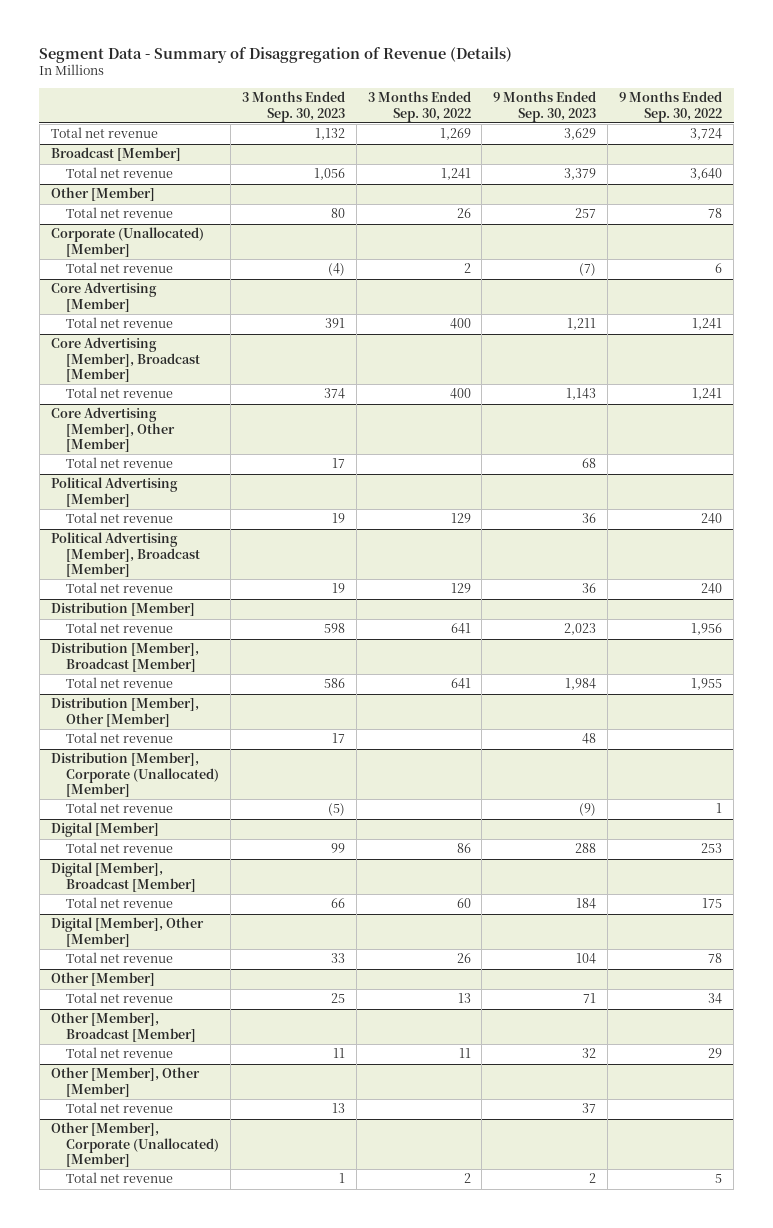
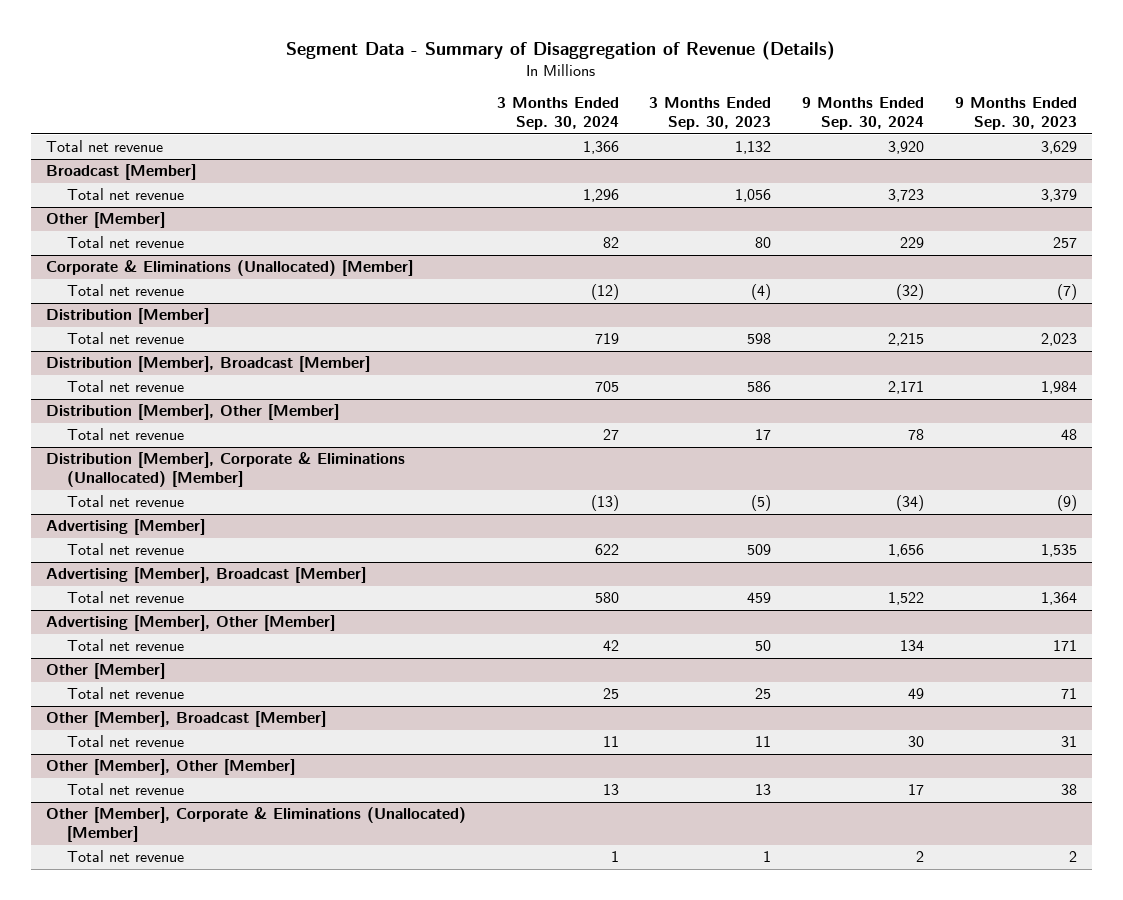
- | 3 Months Ended Sep. 30, 2023 | 3 Months Ended Sep. 30, 2022 | 9 Months Ended Sep. 30, 2023 | 9 Months Ended Sep. 30, 2022
+ | 3 Months Ended Sep. 30, 2024 | 3 Months Ended Sep. 30, 2023 | 9 Months Ended Sep. 30, 2024 | 9 Months Ended Sep. 30, 2023
- Corporate (Unallocated) [Member]
+ Corporate & Eliminations (Unallocated) [Member]
- Core Advertising [Member]
- Total net revenue | 391 | 400 | 1,211 | 1,241
- Core Advertising [Member], Broadcast [Member]
- Total net revenue | 374 | 400 | 1,143 | 1,241
- Core Advertising [Member], Other [Member]
- Total net revenue | 17 | | 68 |
- Political Advertising [Member]
- Total net revenue | 19 | 129 | 36 | 240
- Political Advertising [Member], Broadcast [Member]
- Total net revenue | 19 | 129 | 36 | 240
- Distribution [Member], Corporate (Unallocated) [Member]
+ Distribution [Member], Corporate & Eliminations (Unallocated) [Member]
- Digital [Member]
- Total net revenue | 99 | 86 | 288 | 253
- Digital [Member], Broadcast [Member]
- Total net revenue | 66 | 60 | 184 | 175
- Digital [Member], Other [Member]
- Total net revenue | 33 | 26 | 104 | 78
+ Advertising [Member]
+ Total net revenue | 622 | 509 | 1,656 | 1,535
+ Advertising [Member], Broadcast [Member]
+ Total net revenue | 580 | 459 | 1,522 | 1,364
+ Advertising [Member], Other [Member]
+ Total net revenue | 42 | 50 | 134 | 171
@ Other [Member], Broadcast [Member]
- Total net revenue | 11 | 11 | 32 | 29
+ Total net revenue | 11 | 11 | 30 | 31
@ Other [Member], Other [Member]
- Total net revenue | 13 | | 37 |
- Other [Member], Corporate (Unallocated) [Member]
@ Other [Member], Other [Member]
+ Total net revenue | 13 | 13 | 17 | 38
+ Other [Member], Corporate & Eliminations (Unallocated) [Member]

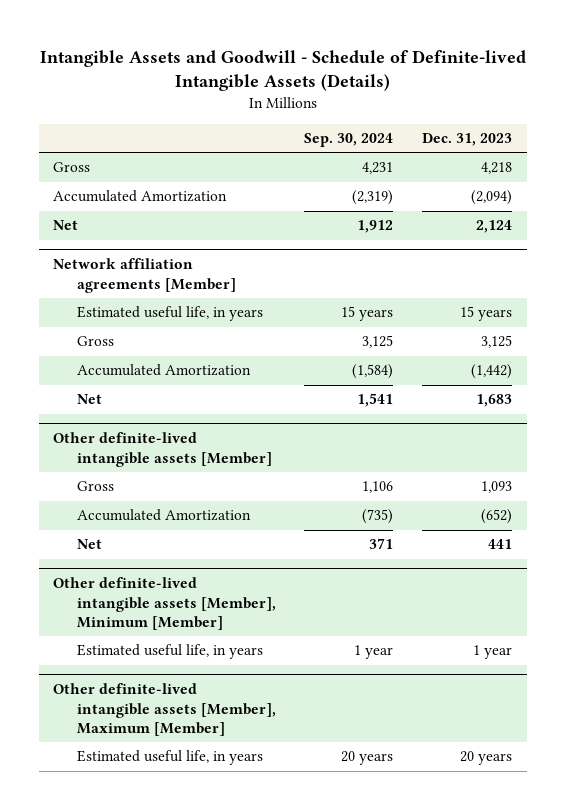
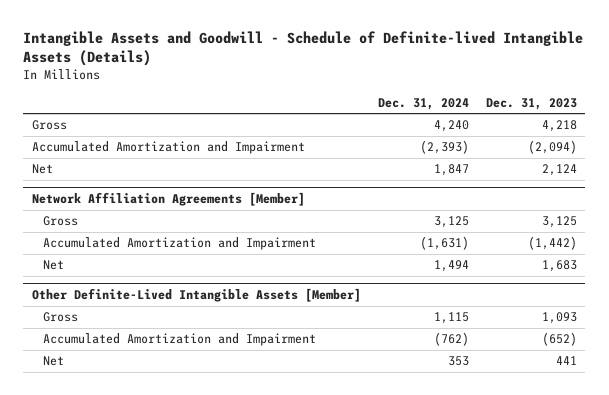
- | Sep. 30, 2024 | Dec. 31, 2023
+ | Dec. 31, 2024 | Dec. 31, 2023
- Accumulated Amortization | (2,319) | (2,094)
+ Accumulated Amortization and Impairment | (2,393) | (2,094)
- Network affiliation agreements [Member]
- Estimated useful life, in years | 15 years | 15 years
+ Network Affiliation Agreements [Member]
- Accumulated Amortization | (1,584) | (1,442)
+ Accumulated Amortization and Impairment | (1,631) | (1,442)
- Other definite-lived intangible assets [Member]
+ Other Definite-Lived Intangible Assets [Member]
- Accumulated Amortization | (735) | (652)
+ Accumulated Amortization and Impairment | (762) | (652)
- Other definite-lived intangible assets [Member], Minimum [Member]
- Estimated useful life, in years | 1 year | 1 year
- Other definite-lived intangible assets [Member], Maximum [Member]
- Estimated useful life, in years | 20 years | 20 years

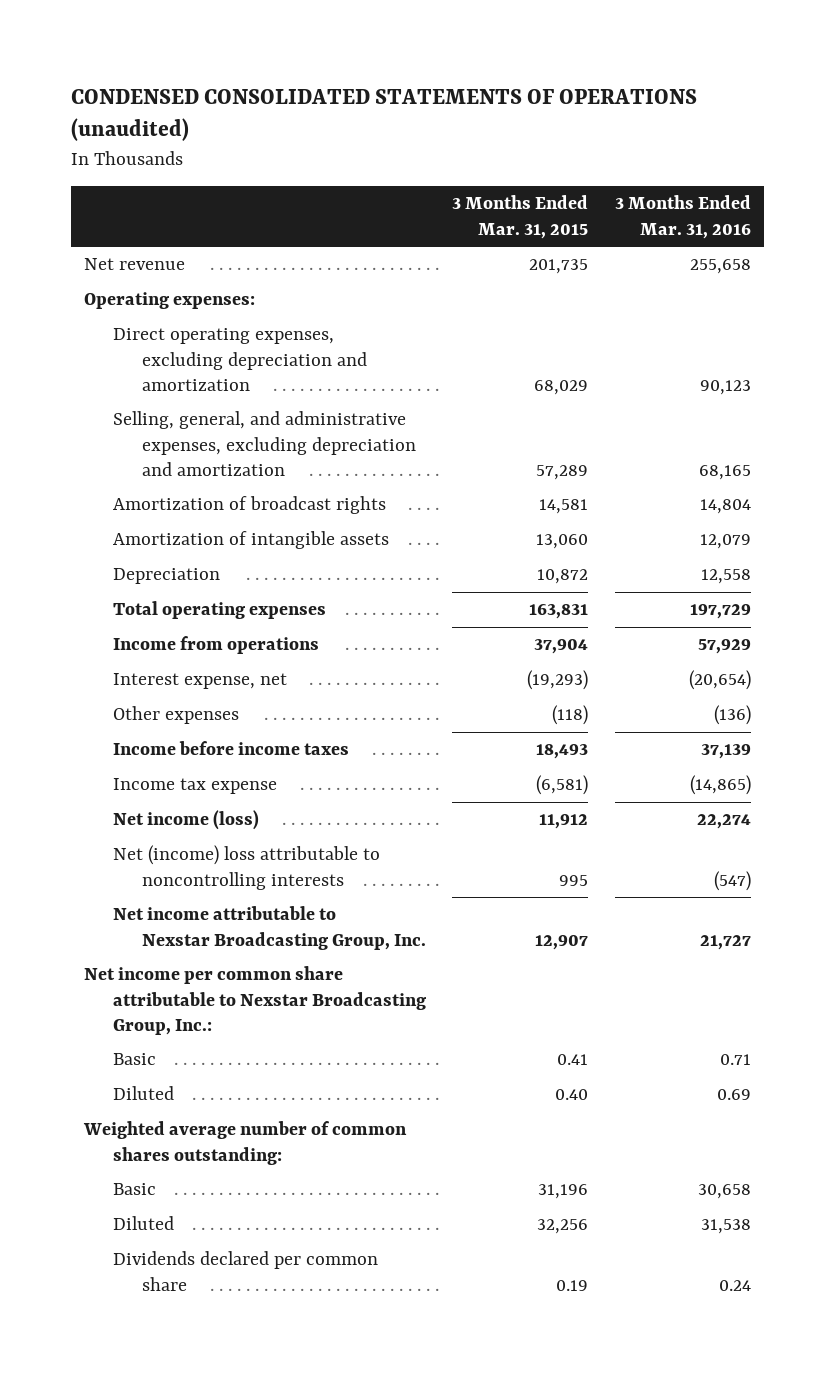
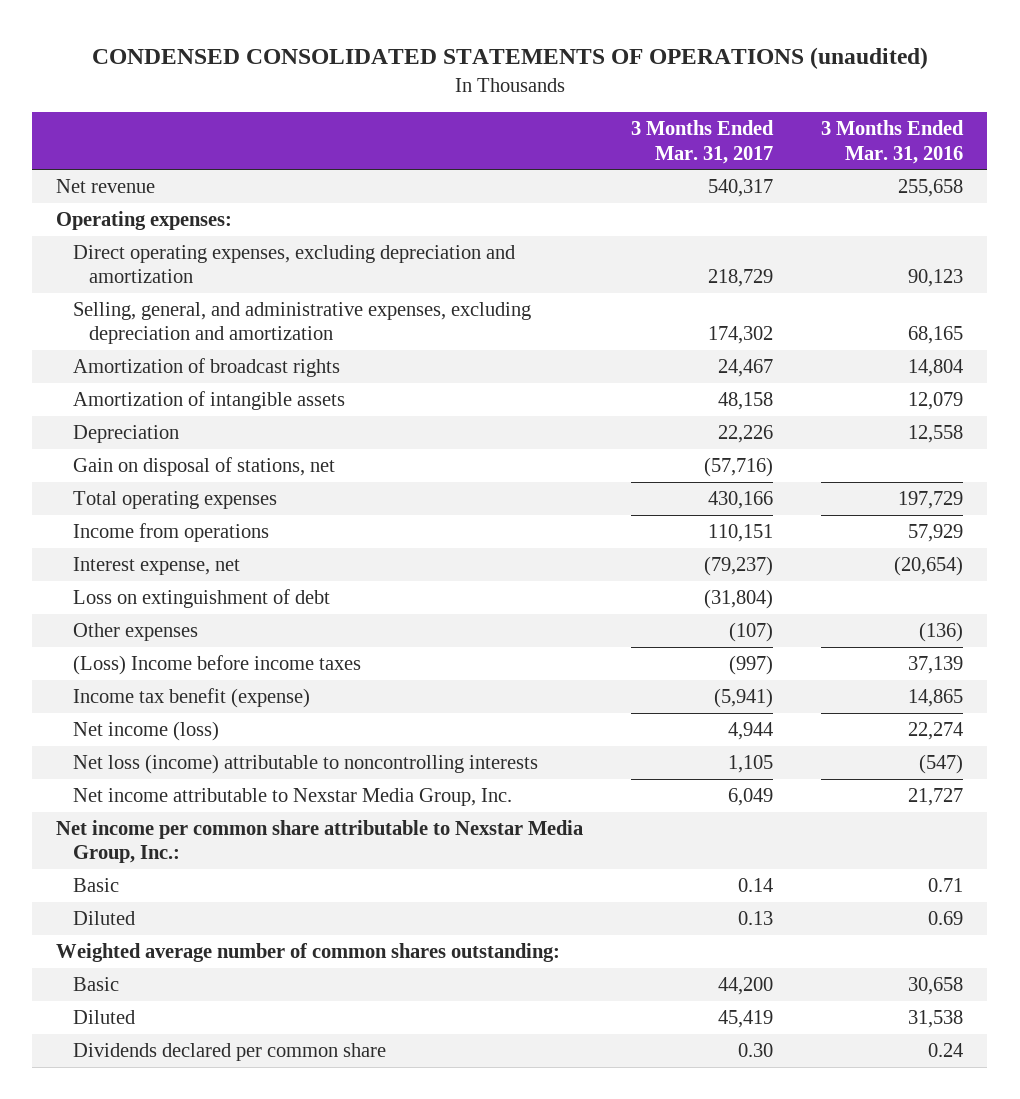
- | 3 Months Ended Mar. 31, 2015 | 3 Months Ended Mar. 31, 2016
+ | 3 Months Ended Mar. 31, 2017 | 3 Months Ended Mar. 31, 2016
+ Gain on disposal of stations, net | (57,716) |
+ Loss on extinguishment of debt | (31,804) |
- Income before income taxes | 18,493 | 37,139
- Income tax expense | (6,581) | (14,865)
+ (Loss) Income before income taxes | (997) | 37,139
+ Income tax benefit (expense) | (5,941) | 14,865
- Net (income) loss attributable to noncontrolling interests | 995 | (547)
- Net income attributable to Nexstar Broadcasting Group, Inc. | 12,907 | 21,727
- Net income per common share attributable to Nexstar Broadcasting Group, Inc.:
+ Net loss (income) attributable to noncontrolling interests | 1,105 | (547)
+ Net income attributable to Nexstar Media Group, Inc. | 6,049 | 21,727
+ Net income per common share attributable to Nexstar Media Group, Inc.:

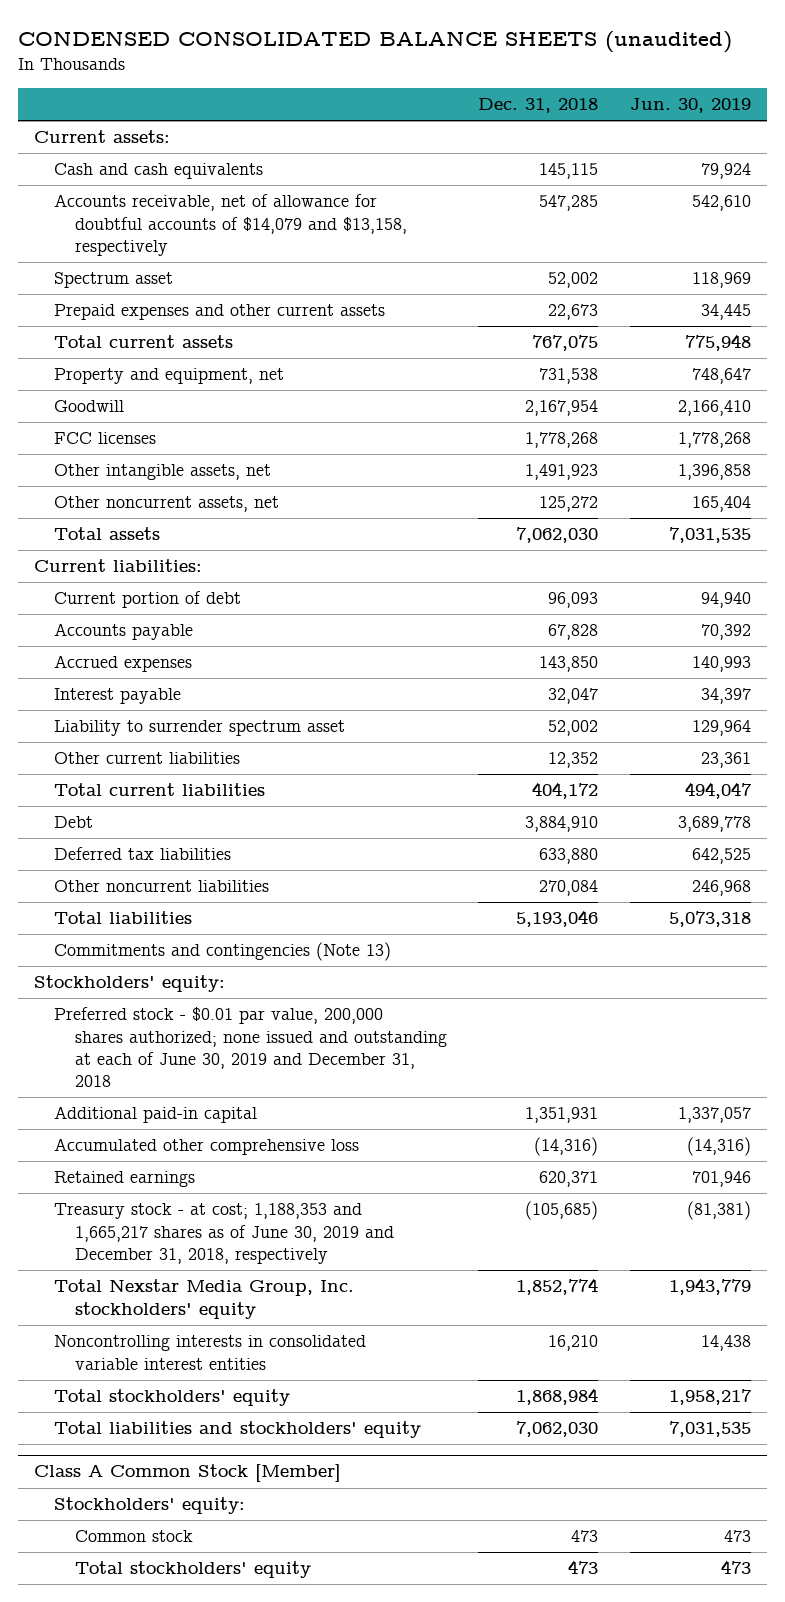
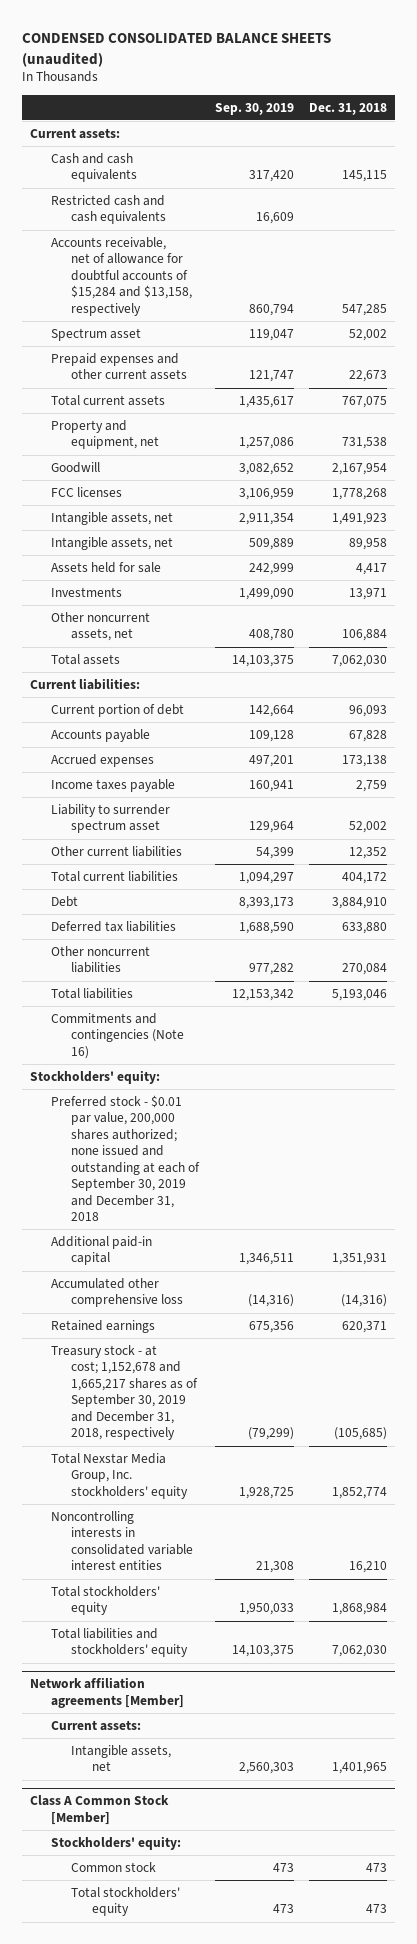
- | Dec. 31, 2018 | Jun. 30, 2019
+ | Sep. 30, 2019 | Dec. 31, 2018
- Accounts receivable, net of allowance for doubtful accounts of $14,079 and $13,158, respectively | 547,285 | 542,610
+ Restricted cash and cash equivalents | 16,609 |
+ Accounts receivable, net of allowance for doubtful accounts of $15,284 and $13,158, respectively | 860,794 | 547,285
- Other intangible assets, net | 1,491,923 | 1,396,858
- Other noncurrent assets, net | 125,272 | 165,404
+ Intangible assets, net | 2,911,354 | 1,491,923
+ Intangible assets, net | 509,889 | 89,958
+ Assets held for sale | 242,999 | 4,417
+ Investments | 1,499,090 | 13,971
+ Other noncurrent assets, net | 408,780 | 106,884
- Accrued expenses | 143,850 | 140,993
- Interest payable | 32,047 | 34,397
+ Accrued expenses | 497,201 | 173,138
+ Income taxes payable | 160,941 | 2,759
- Commitments and contingencies (Note 13)
+ Commitments and contingencies (Note 16)
- Preferred stock - $0.01 par value, 200,000 shares authorized; none issued and outstanding at each of June 30, 2019 and December 31, 2018
+ Preferred stock - $0.01 par value, 200,000 shares authorized; none issued and outstanding at each of September 30, 2019 and December 31, 2018
- Treasury stock - at cost; 1,188,353 and 1,665,217 shares as of June 30, 2019 and December 31, 2018, respectively | (105,685) | (81,381)
+ Treasury stock - at cost; 1,152,678 and 1,665,217 shares as of September 30, 2019 and December 31, 2018, respectively | (79,299) | (105,685)
+ Network affiliation agreements [Member]
+ Current assets:
+ Intangible assets, net | 2,560,303 | 1,401,965

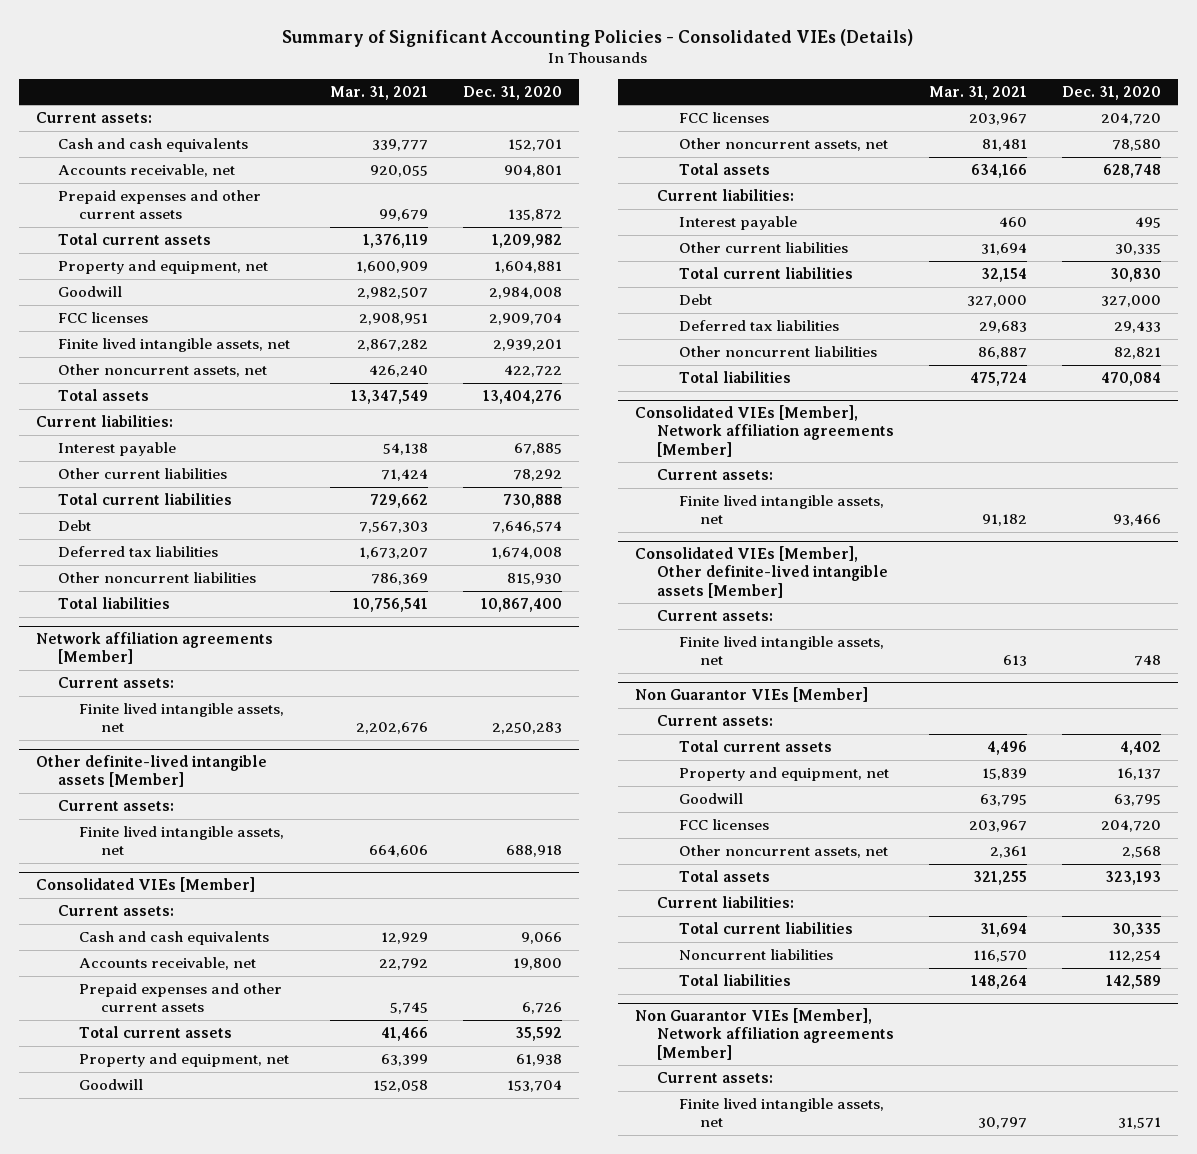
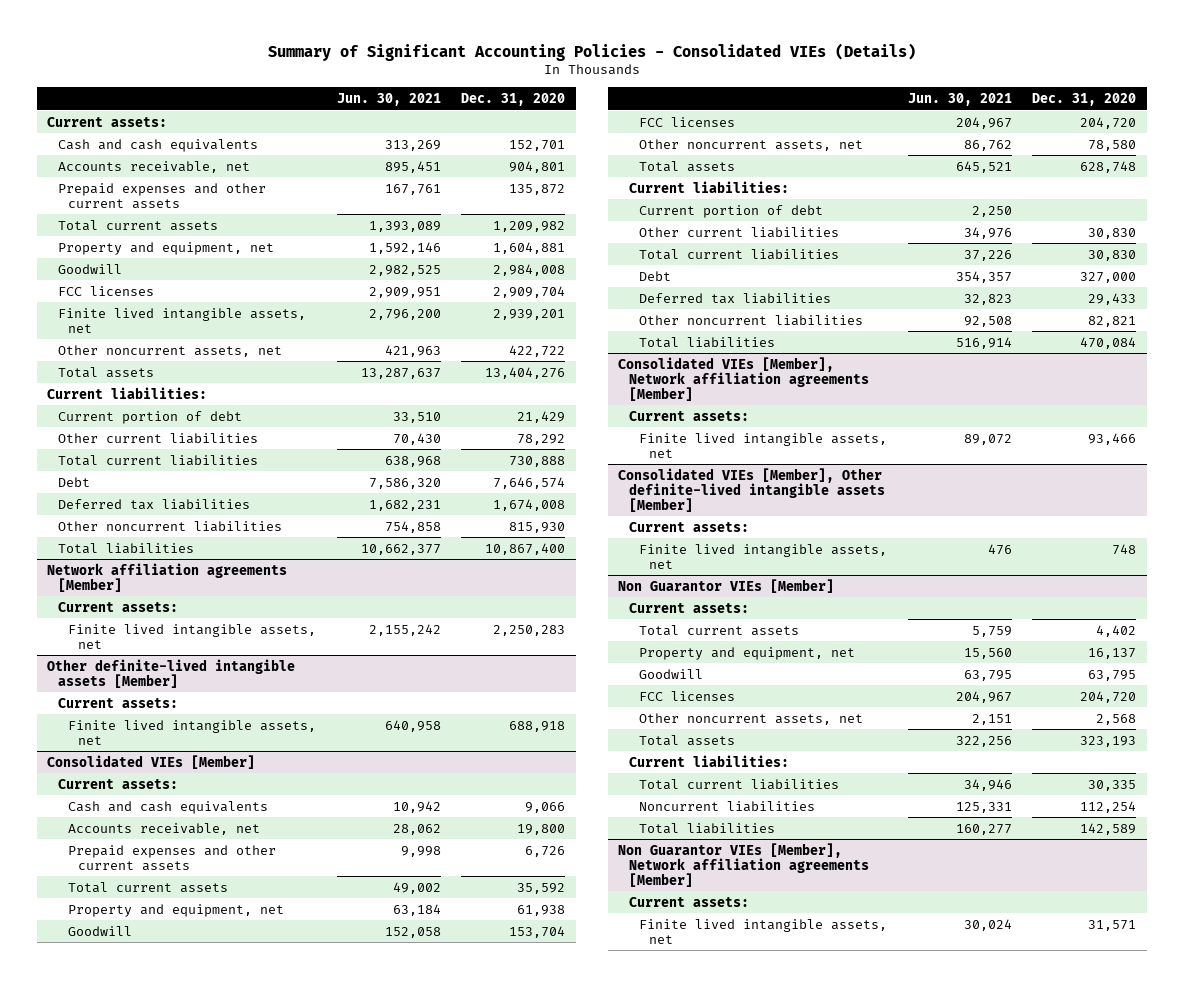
- | Mar. 31, 2021 | Dec. 31, 2020
+ | Jun. 30, 2021 | Dec. 31, 2020
- Interest payable | 54,138 | 67,885
+ Current portion of debt | 33,510 | 21,429
@ Consolidated VIEs [Member]
- Interest payable | 460 | 495
- Other current liabilities | 31,694 | 30,335
+ Current portion of debt | 2,250 |
+ Other current liabilities | 34,976 | 30,830

